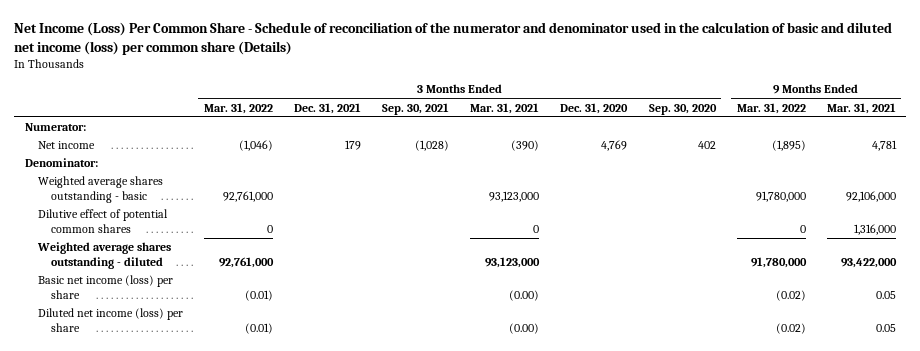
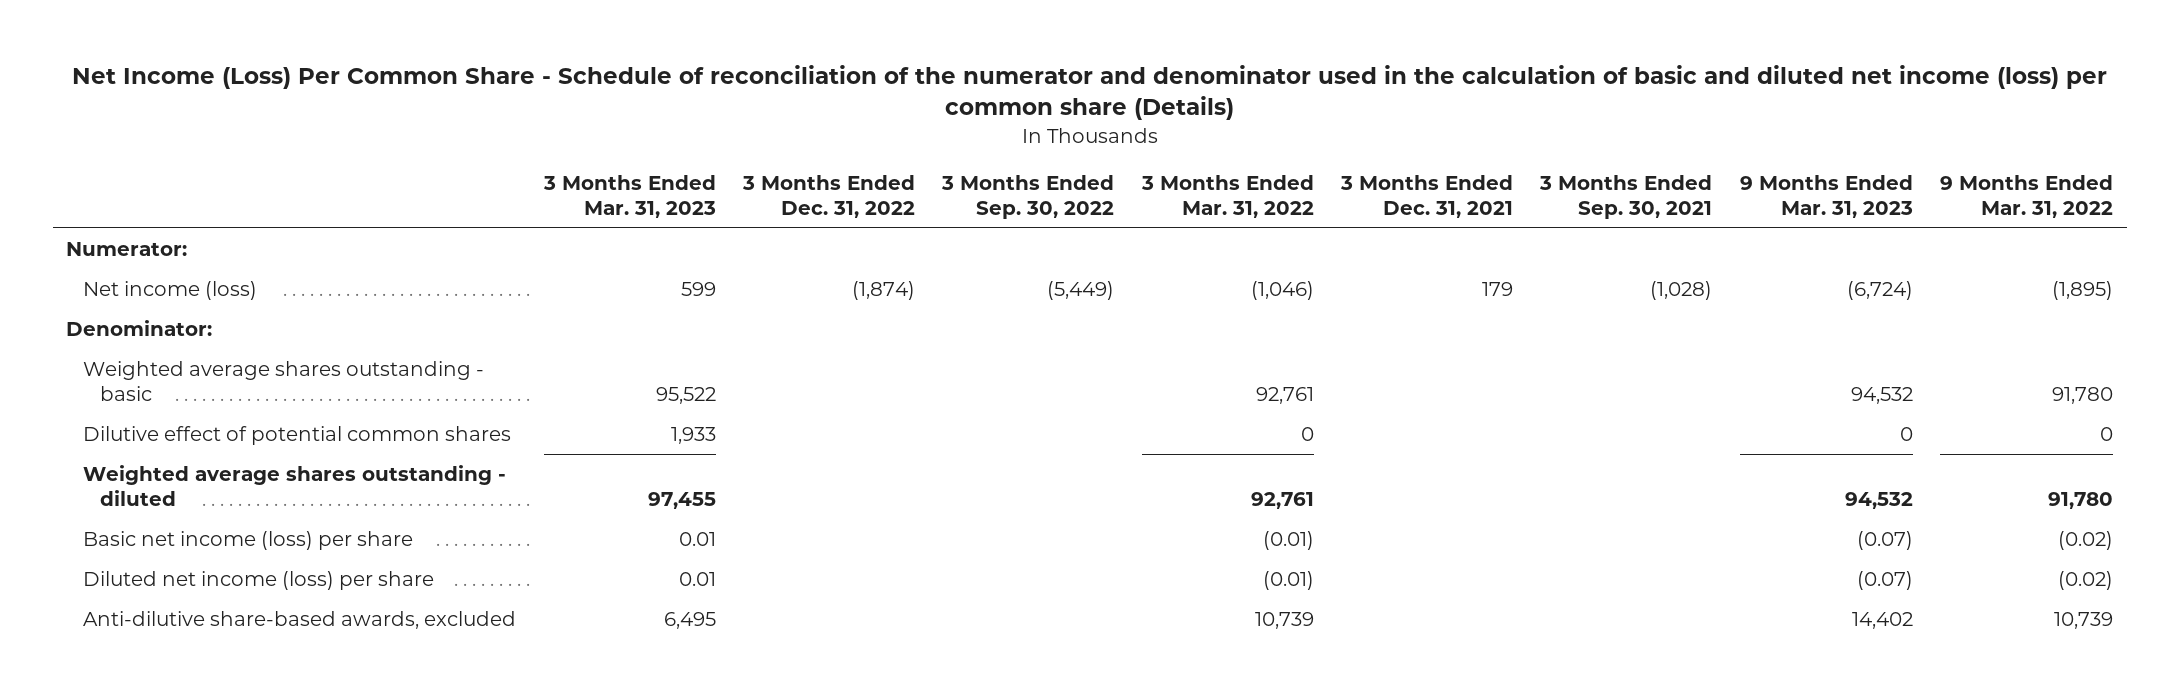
- | 3 Months Ended Mar. 31, 2022 | 3 Months Ended Dec. 31, 2021 | 3 Months Ended Sep. 30, 2021 | 3 Months Ended Mar. 31, 2021 | 3 Months Ended Dec. 31, 2020 | 3 Months Ended Sep. 30, 2020 | 9 Months Ended Mar. 31, 2022 | 9 Months Ended Mar. 31, 2021
+ | 3 Months Ended Mar. 31, 2023 | 3 Months Ended Dec. 31, 2022 | 3 Months Ended Sep. 30, 2022 | 3 Months Ended Mar. 31, 2022 | 3 Months Ended Dec. 31, 2021 | 3 Months Ended Sep. 30, 2021 | 9 Months Ended Mar. 31, 2023 | 9 Months Ended Mar. 31, 2022
- Net income | (1,046) | 179 | (1,028) | (390) | 4,769 | 402 | (1,895) | 4,781
+ Net income (loss) | 599 | (1,874) | (5,449) | (1,046) | 179 | (1,028) | (6,724) | (1,895)
- Weighted average shares outstanding - basic | 92,761,000 | | | 93,123,000 | | | 91,780,000 | 92,106,000
+ Weighted average shares outstanding - basic | 95,522 | | | 92,761 | | | 94,532 | 91,780
- Weighted average shares outstanding - diluted | 92,761,000 | | | 93,123,000 | | | 91,780,000 | 93,422,000
+ Weighted average shares outstanding - diluted | 97,455 | | | 92,761 | | | 94,532 | 91,780
+ Anti-dilutive share-based awards, excluded | 6,495 | | | 10,739 | | | 14,402 | 10,739

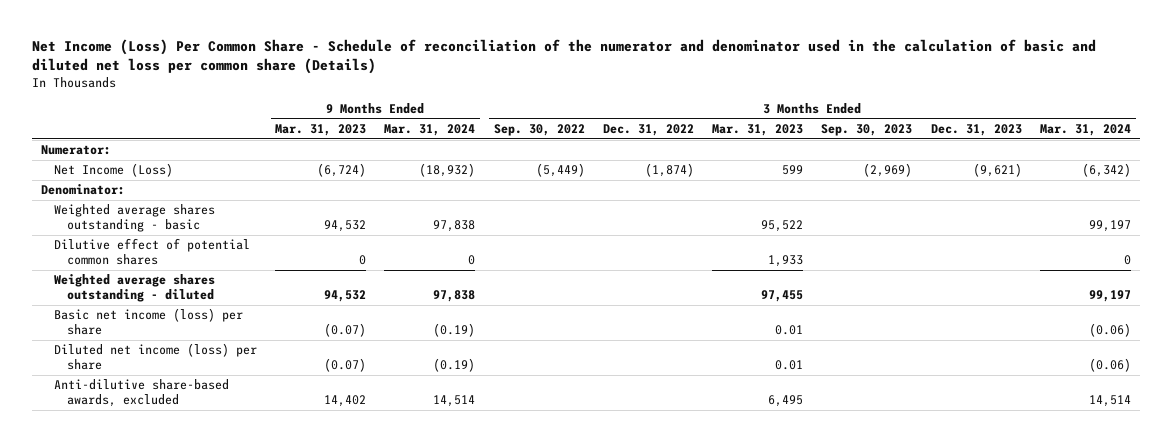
- Net Income (Loss) Per Common Share - Schedule of reconciliation of the numerator and denominator used in the calculation of basic and diluted net income (loss) per common share (Details)
+ Net Income (Loss) Per Common Share - Schedule of reconciliation of the numerator and denominator used in the calculation of basic and diluted net loss per common share (Details)
- | 3 Months Ended Mar. 31, 2023 | 3 Months Ended Dec. 31, 2022 | 3 Months Ended Sep. 30, 2022 | 3 Months Ended Mar. 31, 2022 | 3 Months Ended Dec. 31, 2021 | 3 Months Ended Sep. 30, 2021 | 9 Months Ended Mar. 31, 2023 | 9 Months Ended Mar. 31, 2022
+ | 9 Months Ended Mar. 31, 2023 | 9 Months Ended Mar. 31, 2024 | 3 Months Ended Sep. 30, 2022 | 3 Months Ended Dec. 31, 2022 | 3 Months Ended Mar. 31, 2023 | 3 Months Ended Sep. 30, 2023 | 3 Months Ended Dec. 31, 2023 | 3 Months Ended Mar. 31, 2024
- Net income (loss) | 599 | (1,874) | (5,449) | (1,046) | 179 | (1,028) | (6,724) | (1,895)
+ Net Income (Loss) | (6,724) | (18,932) | (5,449) | (1,874) | 599 | (2,969) | (9,621) | (6,342)

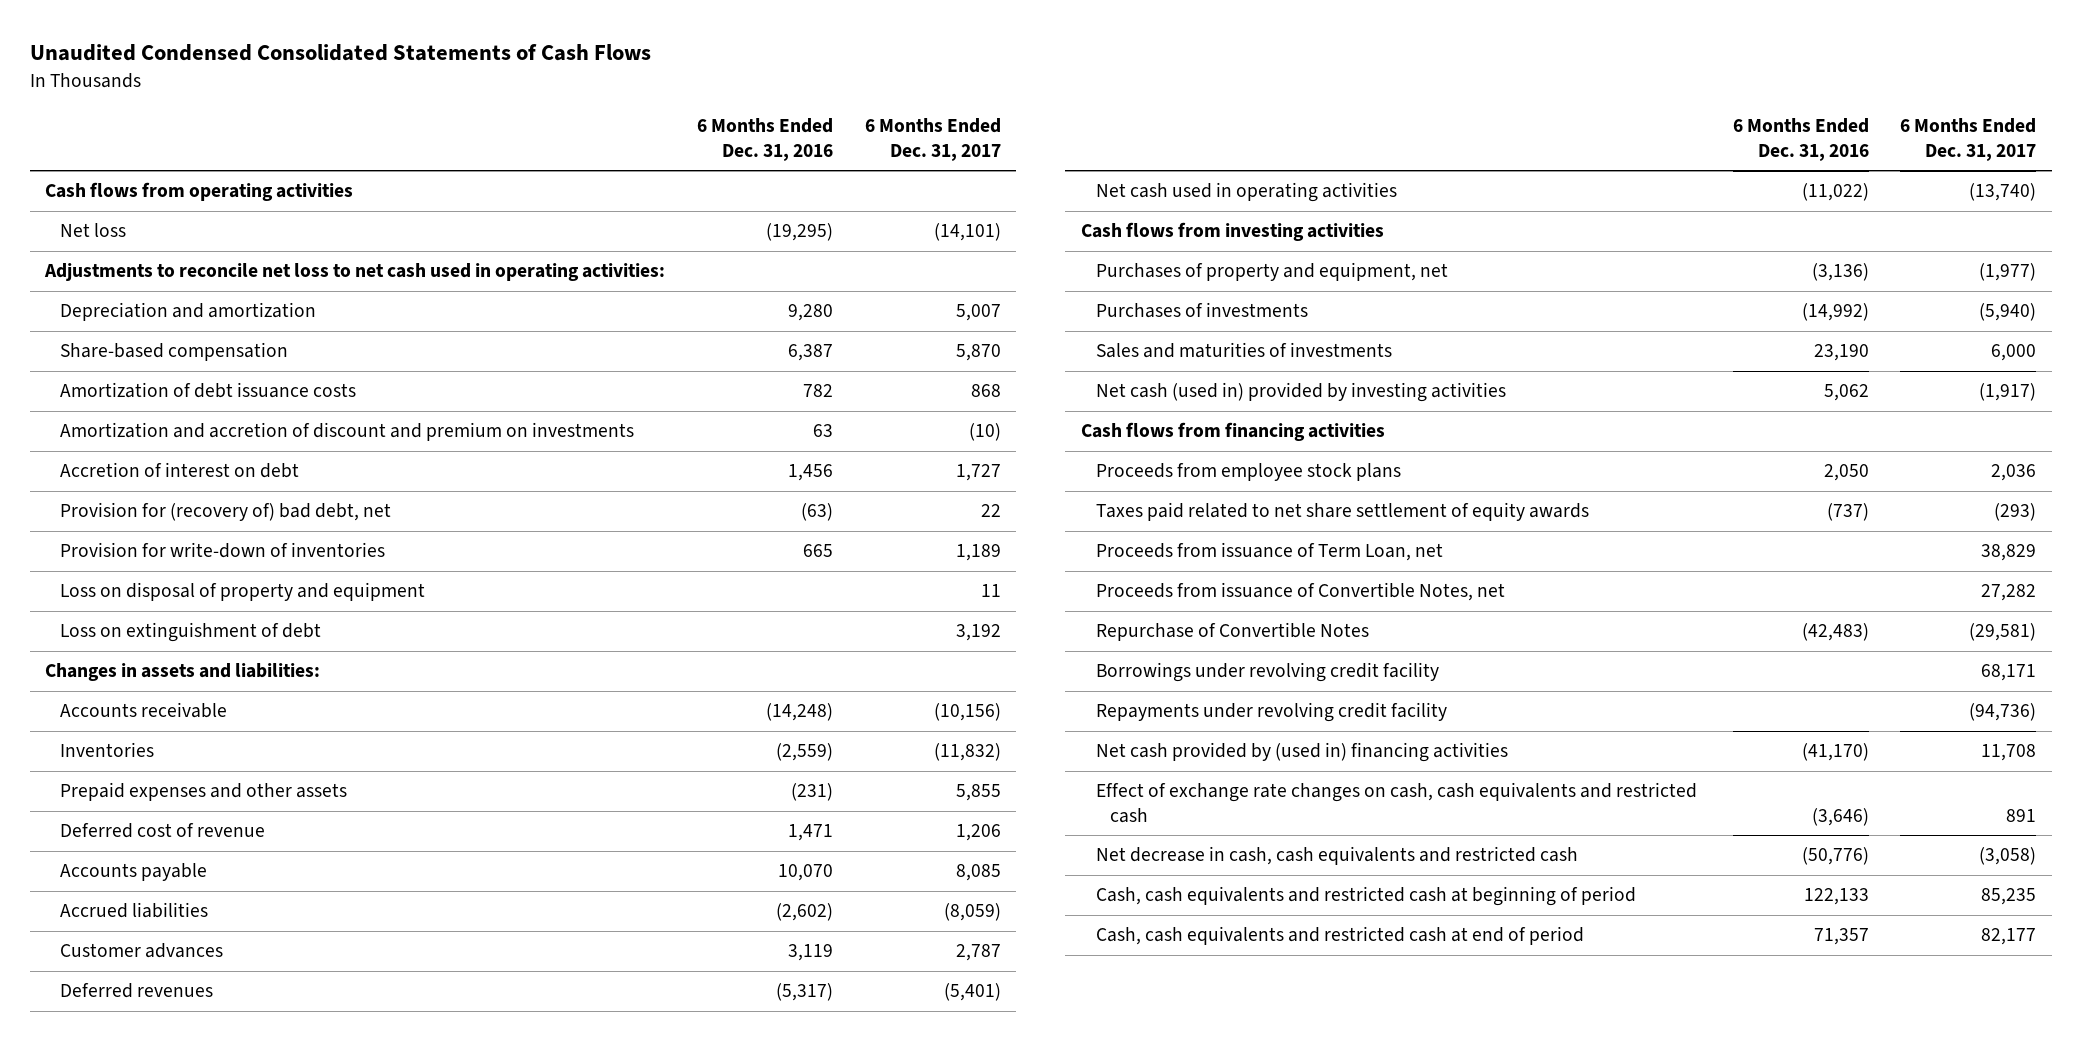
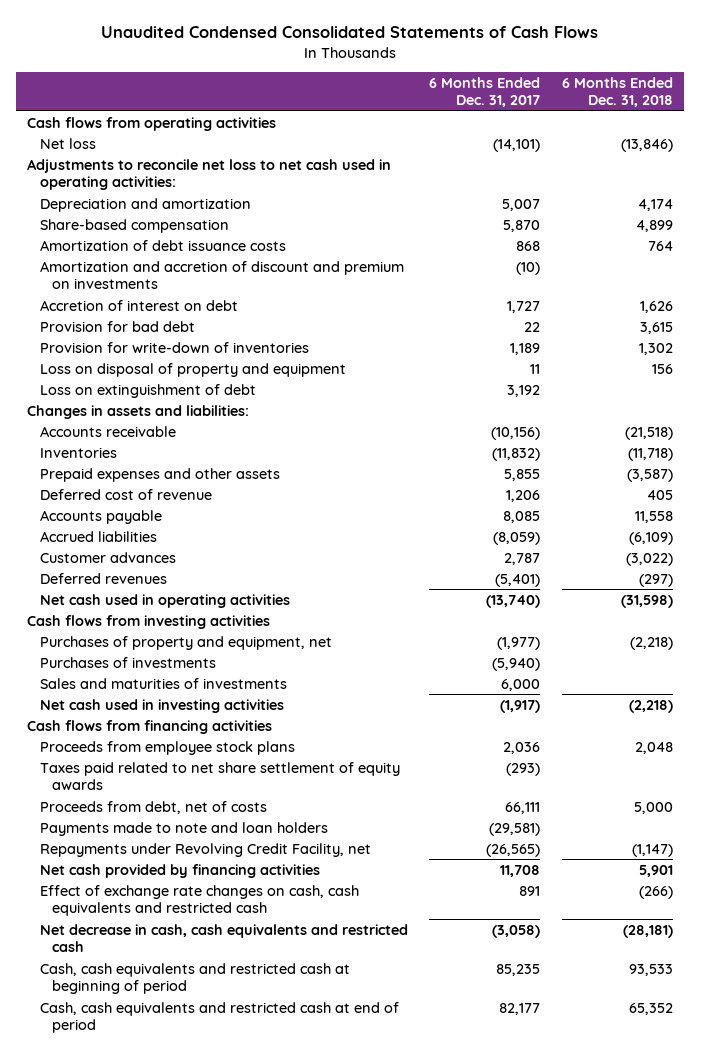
- | 6 Months Ended Dec. 31, 2016 | 6 Months Ended Dec. 31, 2017
+ | 6 Months Ended Dec. 31, 2017 | 6 Months Ended Dec. 31, 2018
- Provision for (recovery of) bad debt, net | (63) | 22
+ Provision for bad debt | 22 | 3,615
- Net cash (used in) provided by investing activities | 5,062 | (1,917)
+ Net cash used in investing activities | (1,917) | (2,218)
- Proceeds from issuance of Term Loan, net | | 38,829
- Proceeds from issuance of Convertible Notes, net | | 27,282
- Repurchase of Convertible Notes | (42,483) | (29,581)
- Borrowings under revolving credit facility | | 68,171
- Repayments under revolving credit facility | | (94,736)
- Net cash provided by (used in) financing activities | (41,170) | 11,708
+ Proceeds from debt, net of costs | 66,111 | 5,000
+ Payments made to note and loan holders | (29,581) |
+ Repayments under Revolving Credit Facility, net | (26,565) | (1,147)
+ Net cash provided by financing activities | 11,708 | 5,901

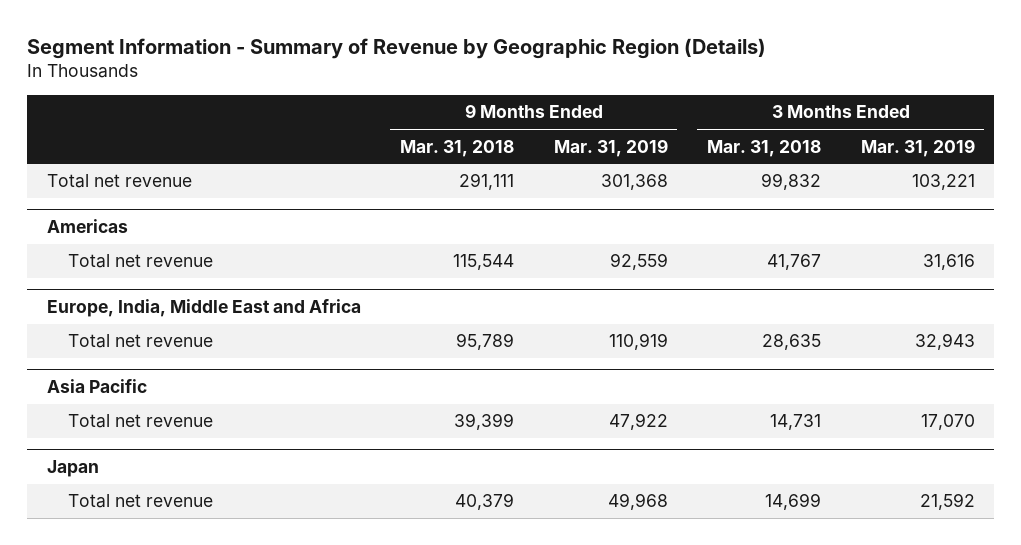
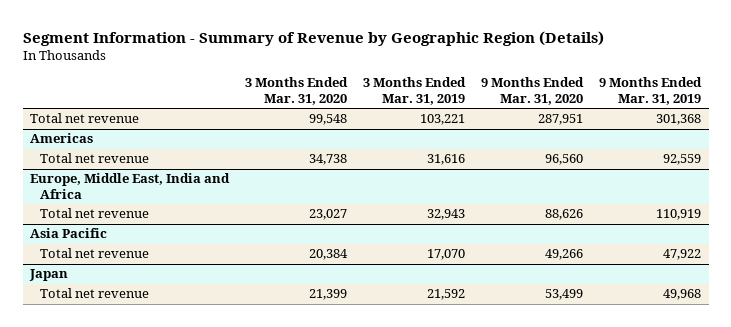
- | 9 Months Ended Mar. 31, 2018 | 9 Months Ended Mar. 31, 2019 | 3 Months Ended Mar. 31, 2018 | 3 Months Ended Mar. 31, 2019
+ | 3 Months Ended Mar. 31, 2020 | 3 Months Ended Mar. 31, 2019 | 9 Months Ended Mar. 31, 2020 | 9 Months Ended Mar. 31, 2019
- Europe, India, Middle East and Africa
+ Europe, Middle East, India and Africa

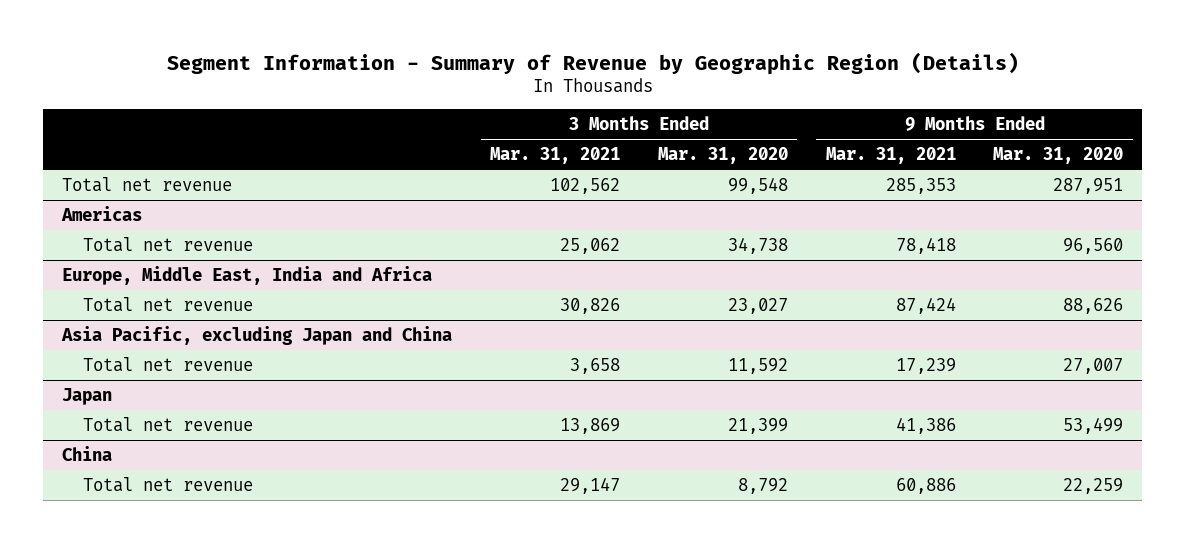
- | 3 Months Ended Mar. 31, 2020 | 3 Months Ended Mar. 31, 2019 | 9 Months Ended Mar. 31, 2020 | 9 Months Ended Mar. 31, 2019
+ | 3 Months Ended Mar. 31, 2021 | 3 Months Ended Mar. 31, 2020 | 9 Months Ended Mar. 31, 2021 | 9 Months Ended Mar. 31, 2020
- Asia Pacific
- Total net revenue | 20,384 | 17,070 | 49,266 | 47,922
+ Asia Pacific, excluding Japan and China
+ Total net revenue | 3,658 | 11,592 | 17,239 | 27,007
+ China
+ Total net revenue | 29,147 | 8,792 | 60,886 | 22,259

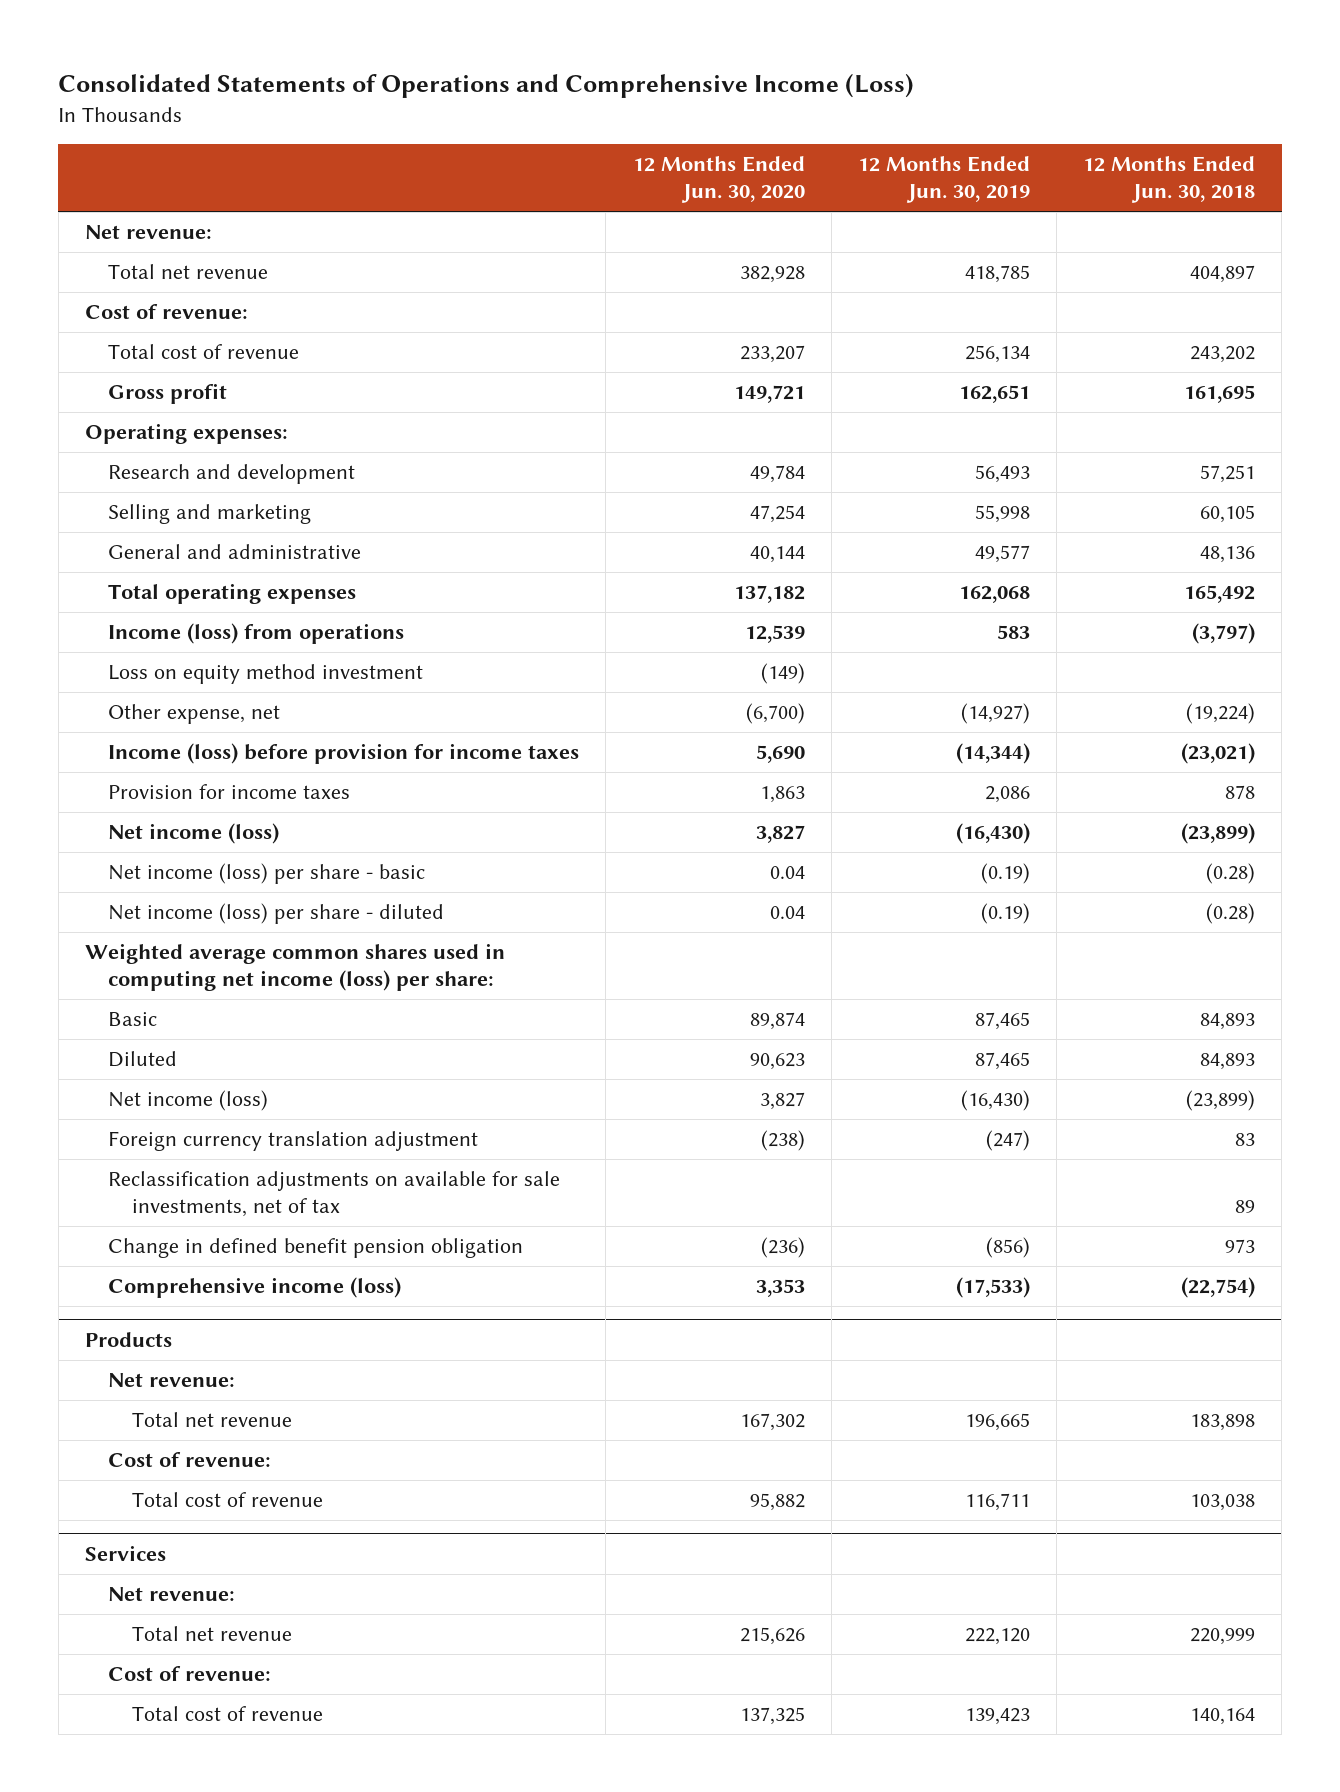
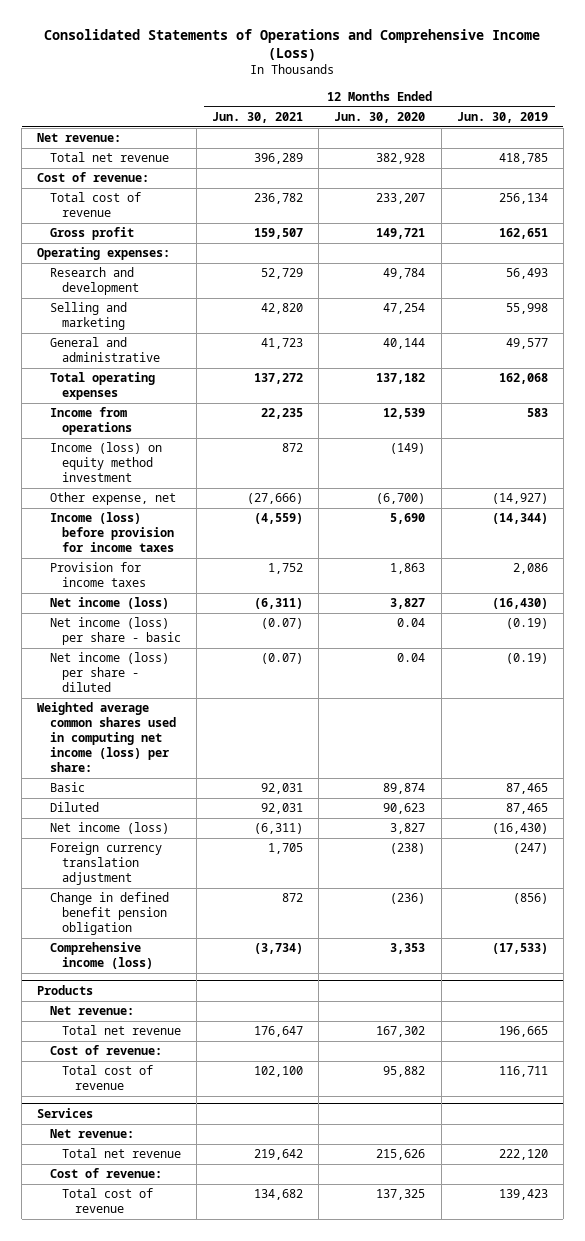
- | 12 Months Ended Jun. 30, 2020 | 12 Months Ended Jun. 30, 2019 | 12 Months Ended Jun. 30, 2018
+ | 12 Months Ended Jun. 30, 2021 | 12 Months Ended Jun. 30, 2020 | 12 Months Ended Jun. 30, 2019
- Income (loss) from operations | 12,539 | 583 | (3,797)
- Loss on equity method investment | (149) | |
+ Income from operations | 22,235 | 12,539 | 583
+ Income (loss) on equity method investment | 872 | (149) |
- Reclassification adjustments on available for sale investments, net of tax | | | 89

